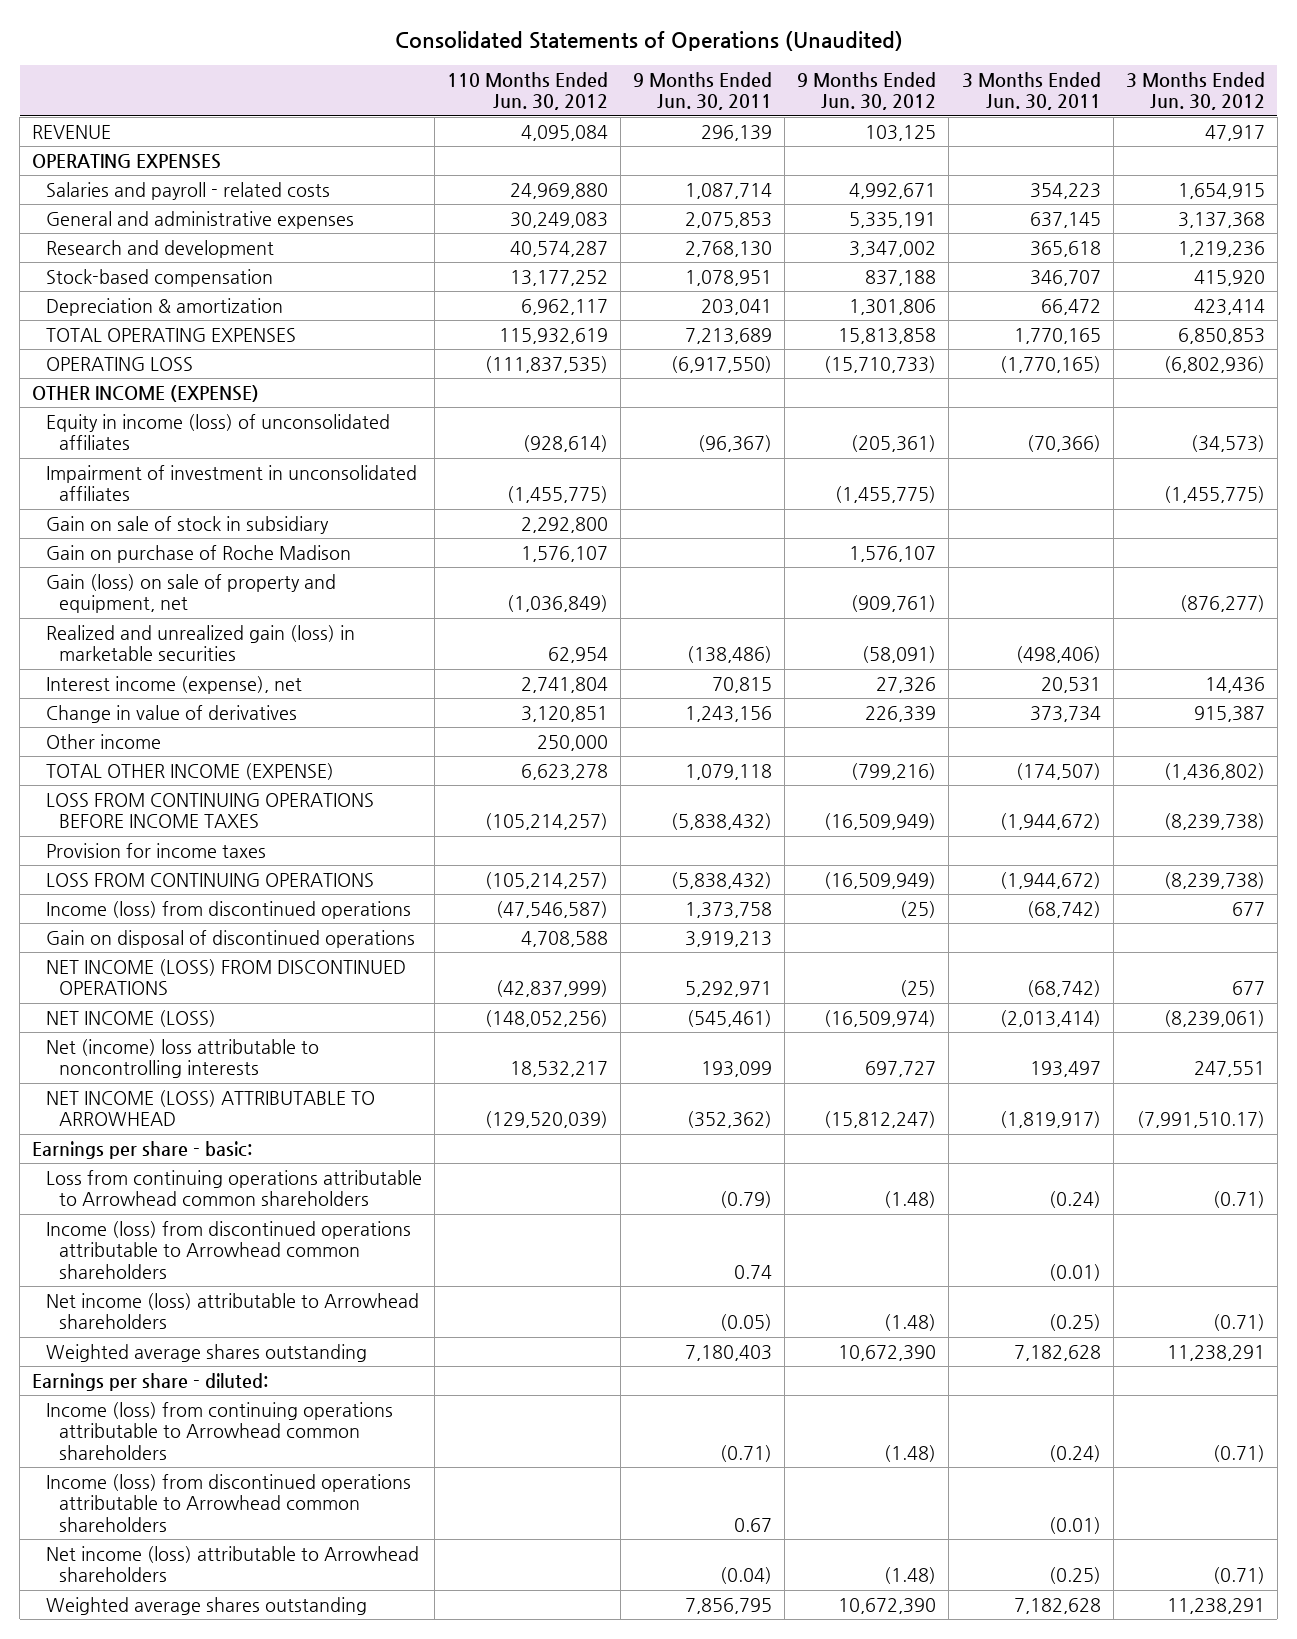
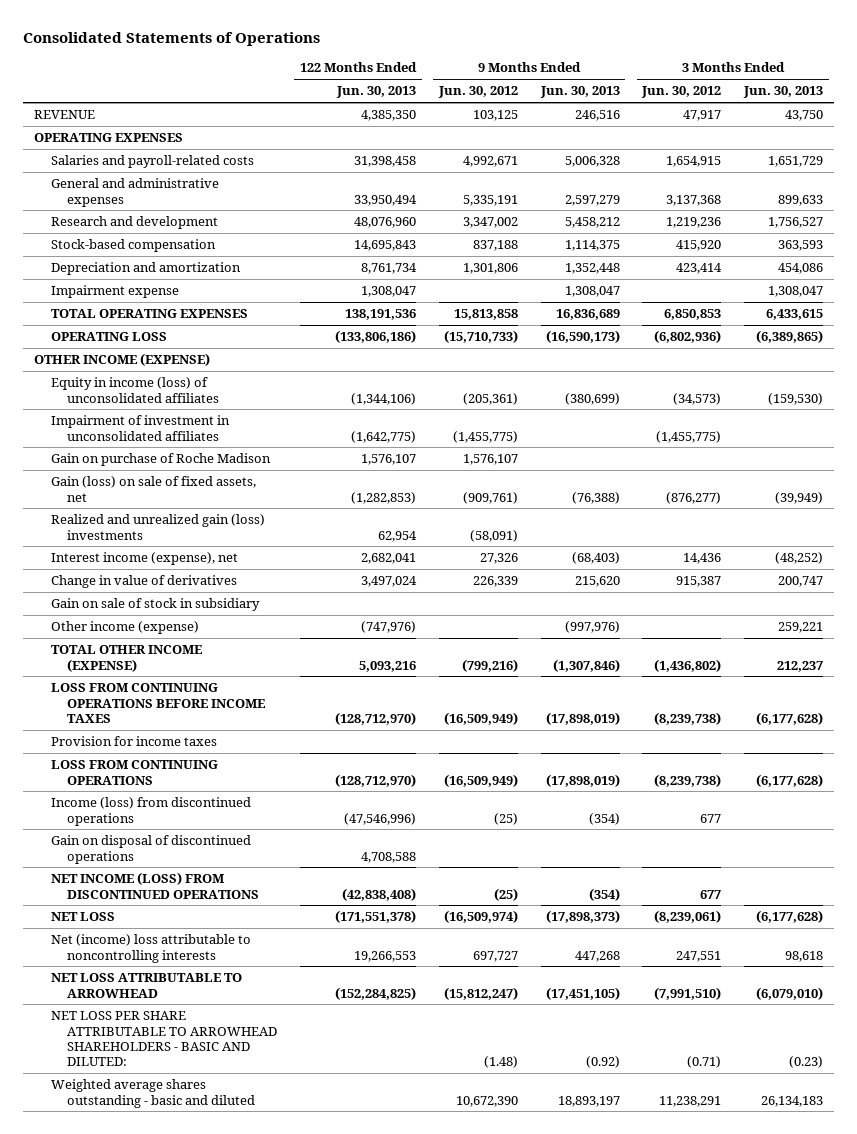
- Consolidated Statements of Operations (Unaudited)
+ Consolidated Statements of Operations
- | 110 Months Ended Jun. 30, 2012 | 9 Months Ended Jun. 30, 2011 | 9 Months Ended Jun. 30, 2012 | 3 Months Ended Jun. 30, 2011 | 3 Months Ended Jun. 30, 2012
+ | 122 Months Ended Jun. 30, 2013 | 9 Months Ended Jun. 30, 2012 | 9 Months Ended Jun. 30, 2013 | 3 Months Ended Jun. 30, 2012 | 3 Months Ended Jun. 30, 2013
- Salaries and payroll - related costs | 24,969,880 | 1,087,714 | 4,992,671 | 354,223 | 1,654,915
+ Salaries and payroll-related costs | 31,398,458 | 4,992,671 | 5,006,328 | 1,654,915 | 1,651,729
- Depreciation & amortization | 6,962,117 | 203,041 | 1,301,806 | 66,472 | 423,414
+ Depreciation and amortization | 8,761,734 | 1,301,806 | 1,352,448 | 423,414 | 454,086
+ Impairment expense | 1,308,047 | | 1,308,047 | | 1,308,047
- Gain (loss) on sale of property and equipment, net | (1,036,849) | | (909,761) | | (876,277)
- Realized and unrealized gain (loss) in marketable securities | 62,954 | (138,486) | (58,091) | (498,406) |
+ Gain (loss) on sale of fixed assets, net | (1,282,853) | (909,761) | (76,388) | (876,277) | (39,949)
+ Realized and unrealized gain (loss) investments | 62,954 | (58,091) | | |
- Other income | 250,000 | | | |
moved down: Gain on sale of stock in subsidiary
+ Other income (expense) | (747,976) | | (997,976) | | 259,221
- NET INCOME (LOSS) | (148,052,256) | (545,461) | (16,509,974) | (2,013,414) | (8,239,061)
+ NET LOSS | (171,551,378) | (16,509,974) | (17,898,373) | (8,239,061) | (6,177,628)
- NET INCOME (LOSS) ATTRIBUTABLE TO ARROWHEAD | (129,520,039) | (352,362) | (15,812,247) | (1,819,917) | (7,991,510.17)
- Earnings per share - basic:
- Loss from continuing operations attributable to Arrowhead common shareholders | | (0.79) | (1.48) | (0.24) | (0.71)
- Income (loss) from discontinued operations attributable to Arrowhead common shareholders | | 0.74 | | (0.01) |
- Net income (loss) attributable to Arrowhead shareholders | | (0.05) | (1.48) | (0.25) | (0.71)
- Weighted average shares outstanding | | 7,180,403 | 10,672,390 | 7,182,628 | 11,238,291
- Earnings per share - diluted:
- Income (loss) from continuing operations attributable to Arrowhead common shareholders | | (0.71) | (1.48) | (0.24) | (0.71)
- Income (loss) from discontinued operations attributable to Arrowhead common shareholders | | 0.67 | | (0.01) |
- Net income (loss) attributable to Arrowhead shareholders | | (0.04) | (1.48) | (0.25) | (0.71)
- Weighted average shares outstanding | | 7,856,795 | 10,672,390 | 7,182,628 | 11,238,291
+ NET LOSS ATTRIBUTABLE TO ARROWHEAD | (152,284,825) | (15,812,247) | (17,451,105) | (7,991,510) | (6,079,010)
+ NET LOSS PER SHARE ATTRIBUTABLE TO ARROWHEAD SHAREHOLDERS - BASIC AND DILUTED: | | (1.48) | (0.92) | (0.71) | (0.23)
+ Weighted average shares outstanding - basic and diluted | | 10,672,390 | 18,893,197 | 11,238,291 | 26,134,183

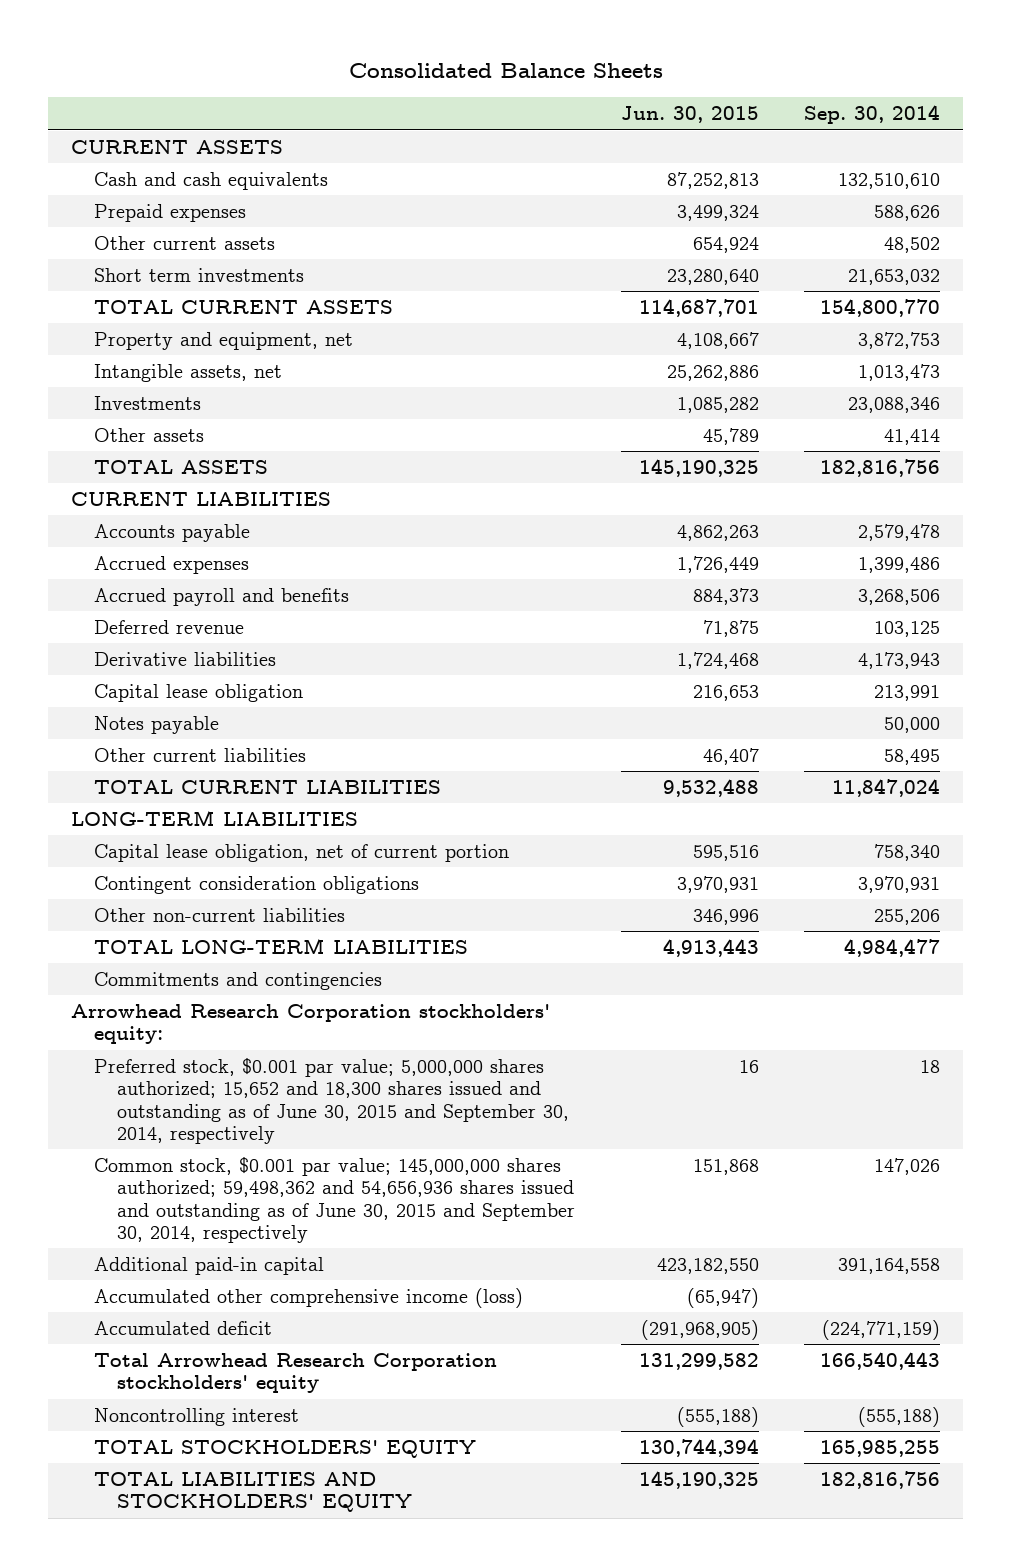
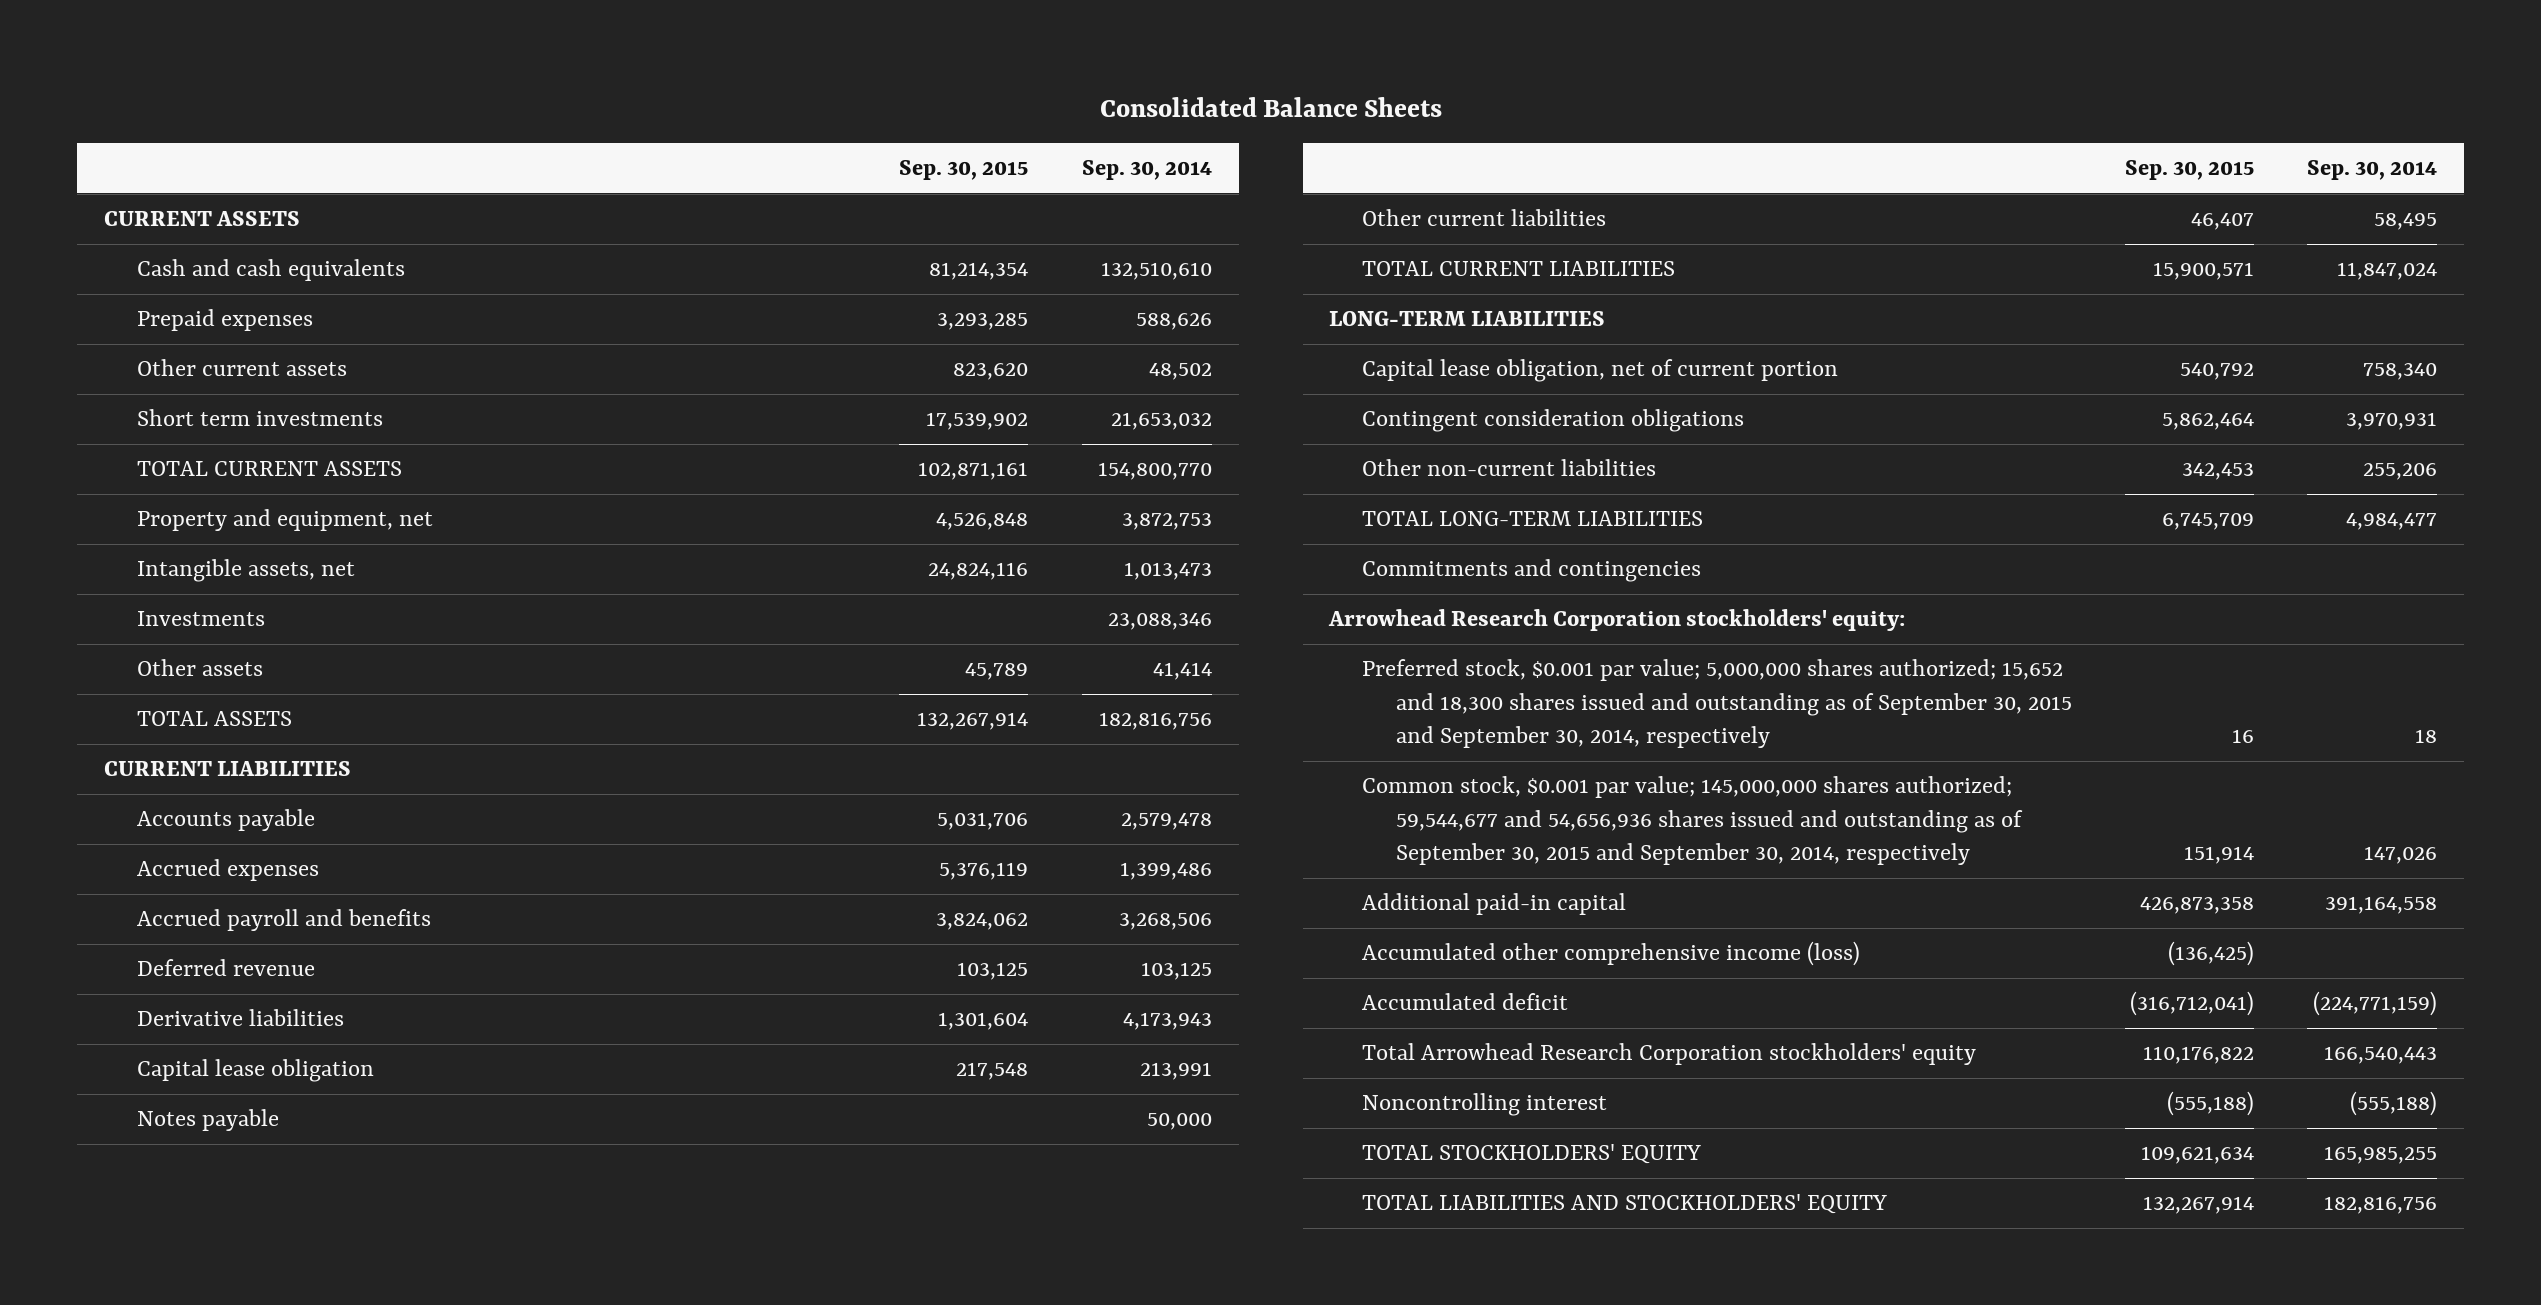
- | Jun. 30, 2015 | Sep. 30, 2014
+ | Sep. 30, 2015 | Sep. 30, 2014
- Preferred stock, $0.001 par value; 5,000,000 shares authorized; 15,652 and 18,300 shares issued and outstanding as of June 30, 2015 and September 30, 2014, respectively | 16 | 18
- Common stock, $0.001 par value; 145,000,000 shares authorized; 59,498,362 and 54,656,936 shares issued and outstanding as of June 30, 2015 and September 30, 2014, respectively | 151,868 | 147,026
+ Preferred stock, $0.001 par value; 5,000,000 shares authorized; 15,652 and 18,300 shares issued and outstanding as of September 30, 2015 and September 30, 2014, respectively | 16 | 18
+ Common stock, $0.001 par value; 145,000,000 shares authorized; 59,544,677 and 54,656,936 shares issued and outstanding as of September 30, 2015 and September 30, 2014, respectively | 151,914 | 147,026

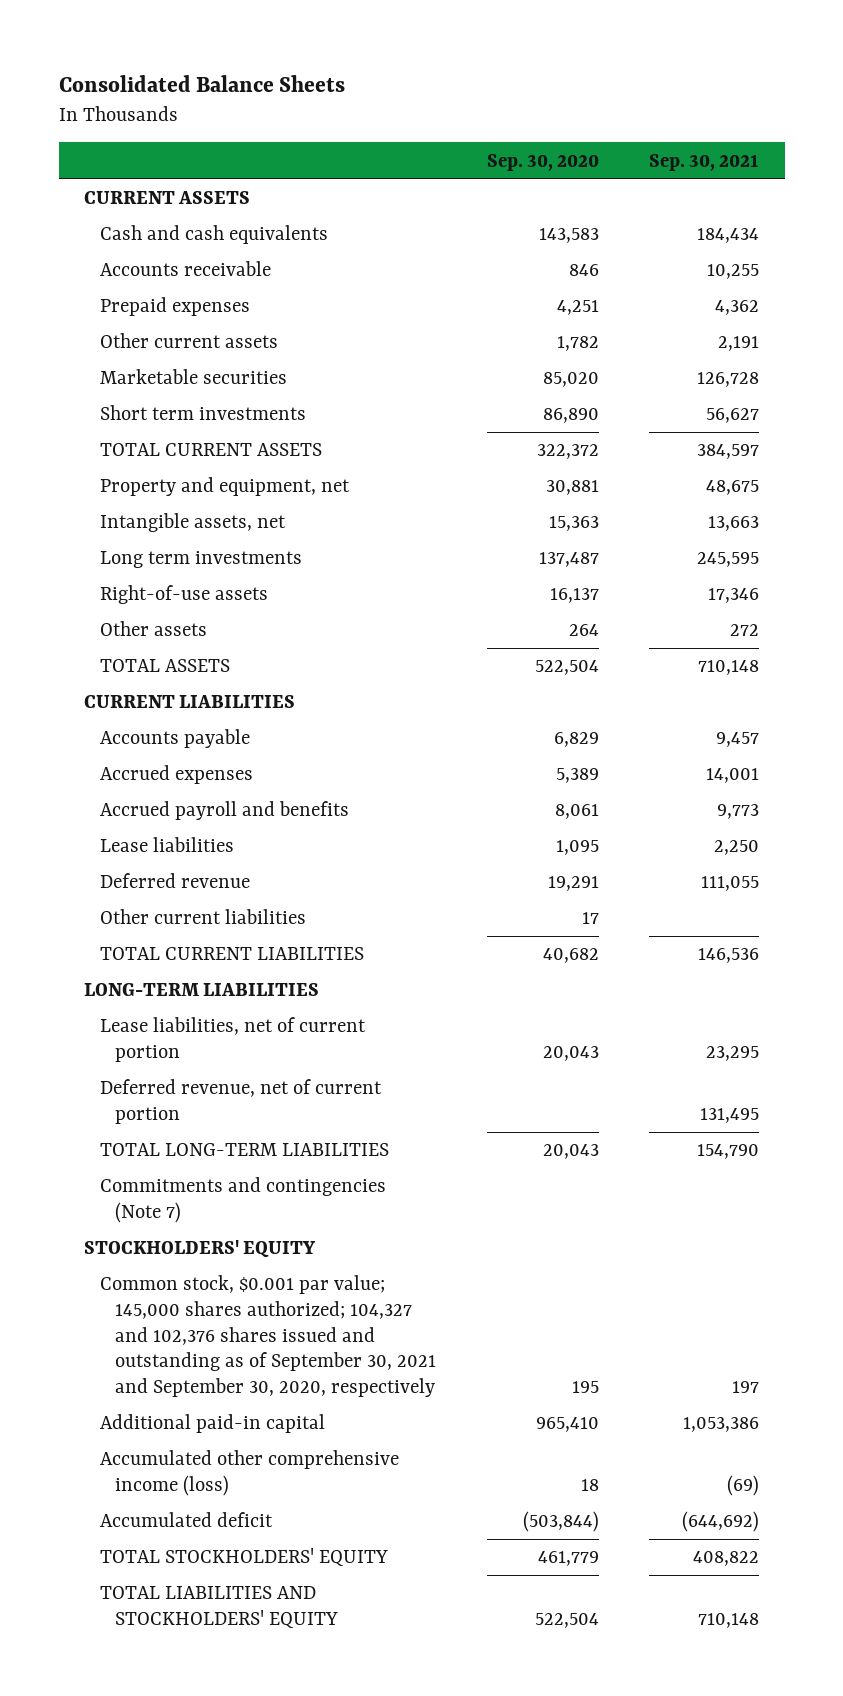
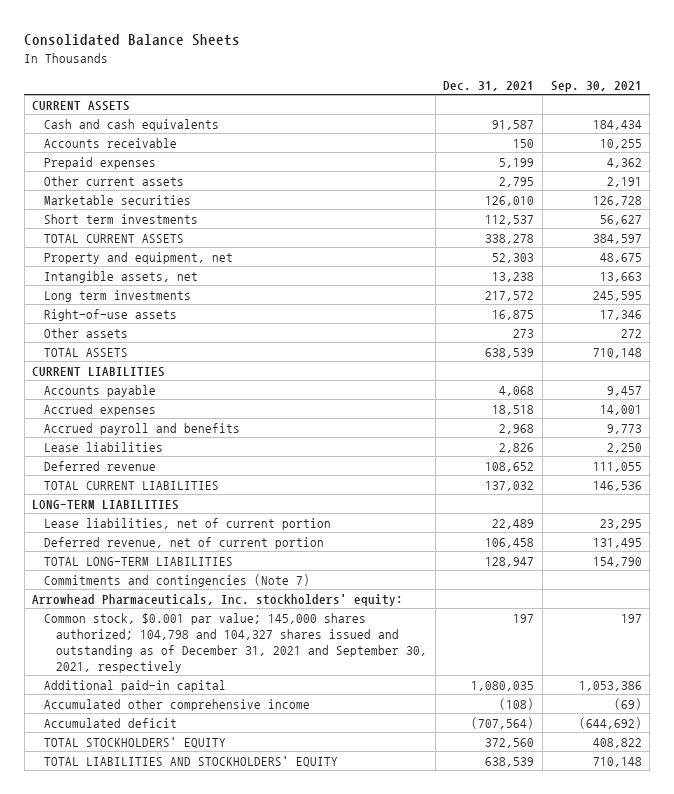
- | Sep. 30, 2020 | Sep. 30, 2021
+ | Dec. 31, 2021 | Sep. 30, 2021
- Other current liabilities | 17 |
- STOCKHOLDERS' EQUITY
- Common stock, $0.001 par value; 145,000 shares authorized; 104,327 and 102,376 shares issued and outstanding as of September 30, 2021 and September 30, 2020, respectively | 195 | 197
+ Arrowhead Pharmaceuticals, Inc. stockholders' equity:
+ Common stock, $0.001 par value; 145,000 shares authorized; 104,798 and 104,327 shares issued and outstanding as of December 31, 2021 and September 30, 2021, respectively | 197 | 197
- Accumulated other comprehensive income (loss) | 18 | (69)
+ Accumulated other comprehensive income | (108) | (69)

